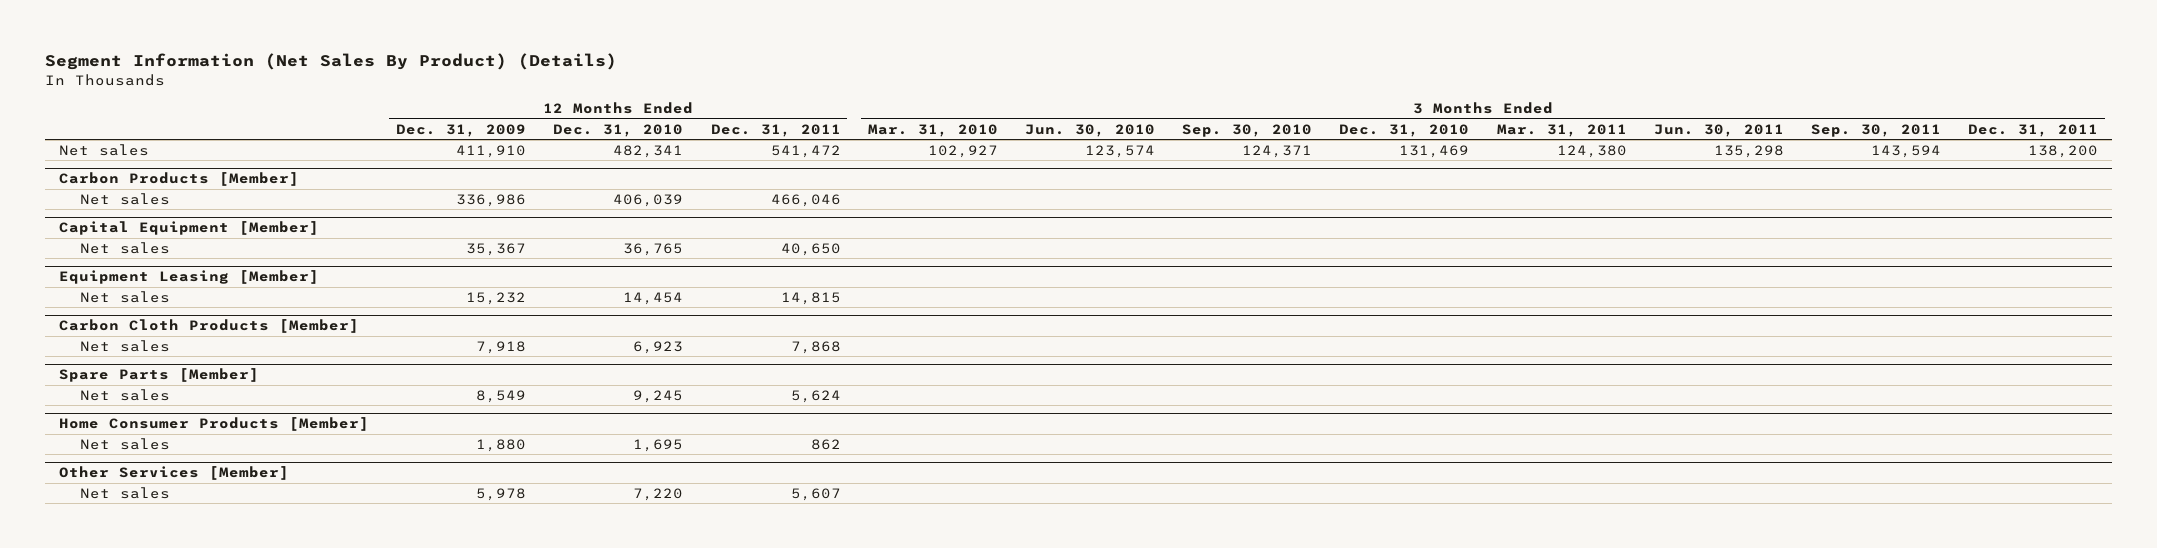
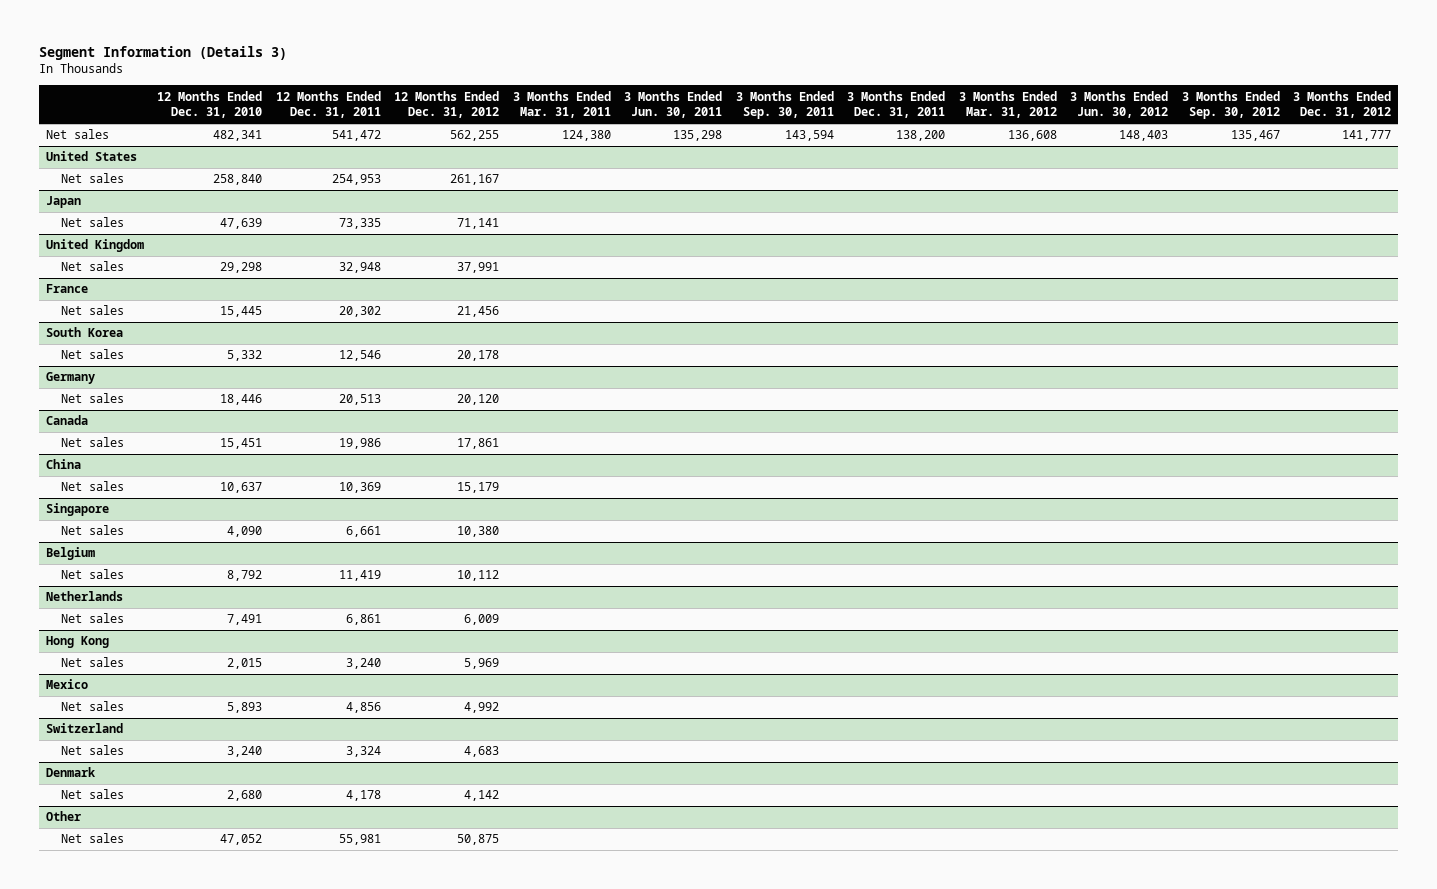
- Segment Information (Net Sales By Product) (Details)
+ Segment Information (Details 3)
- | 12 Months Ended Dec. 31, 2009 | 12 Months Ended Dec. 31, 2010 | 12 Months Ended Dec. 31, 2011 | 3 Months Ended Mar. 31, 2010 | 3 Months Ended Jun. 30, 2010 | 3 Months Ended Sep. 30, 2010 | 3 Months Ended Dec. 31, 2010 | 3 Months Ended Mar. 31, 2011 | 3 Months Ended Jun. 30, 2011 | 3 Months Ended Sep. 30, 2011 | 3 Months Ended Dec. 31, 2011
+ | 12 Months Ended Dec. 31, 2010 | 12 Months Ended Dec. 31, 2011 | 12 Months Ended Dec. 31, 2012 | 3 Months Ended Mar. 31, 2011 | 3 Months Ended Jun. 30, 2011 | 3 Months Ended Sep. 30, 2011 | 3 Months Ended Dec. 31, 2011 | 3 Months Ended Mar. 31, 2012 | 3 Months Ended Jun. 30, 2012 | 3 Months Ended Sep. 30, 2012 | 3 Months Ended Dec. 31, 2012
- Carbon Products [Member]
- Net sales | 336,986 | 406,039 | 466,046 | | | | | | | |
- Capital Equipment [Member]
- Net sales | 35,367 | 36,765 | 40,650 | | | | | | | |
- Equipment Leasing [Member]
- Net sales | 15,232 | 14,454 | 14,815 | | | | | | | |
- Carbon Cloth Products [Member]
- Net sales | 7,918 | 6,923 | 7,868 | | | | | | | |
- Spare Parts [Member]
- Net sales | 8,549 | 9,245 | 5,624 | | | | | | | |
- Home Consumer Products [Member]
- Net sales | 1,880 | 1,695 | 862 | | | | | | | |
- Other Services [Member]
- Net sales | 5,978 | 7,220 | 5,607 | | | | | | | |
+ United States
+ Net sales | 258,840 | 254,953 | 261,167 | | | | | | | |
+ Japan
+ Net sales | 47,639 | 73,335 | 71,141 | | | | | | | |
+ United Kingdom
+ Net sales | 29,298 | 32,948 | 37,991 | | | | | | | |
+ France
+ Net sales | 15,445 | 20,302 | 21,456 | | | | | | | |
+ South Korea
+ Net sales | 5,332 | 12,546 | 20,178 | | | | | | | |
+ Germany
+ Net sales | 18,446 | 20,513 | 20,120 | | | | | | | |
+ Canada
+ Net sales | 15,451 | 19,986 | 17,861 | | | | | | | |
+ China
+ Net sales | 10,637 | 10,369 | 15,179 | | | | | | | |
+ Singapore
+ Net sales | 4,090 | 6,661 | 10,380 | | | | | | | |
+ Belgium
+ Net sales | 8,792 | 11,419 | 10,112 | | | | | | | |
+ Netherlands
+ Net sales | 7,491 | 6,861 | 6,009 | | | | | | | |
+ Hong Kong
+ Net sales | 2,015 | 3,240 | 5,969 | | | | | | | |
+ Mexico
+ Net sales | 5,893 | 4,856 | 4,992 | | | | | | | |
+ Switzerland
+ Net sales | 3,240 | 3,324 | 4,683 | | | | | | | |
+ Denmark
+ Net sales | 2,680 | 4,178 | 4,142 | | | | | | | |
+ Other
+ Net sales | 47,052 | 55,981 | 50,875 | | | | | | | |

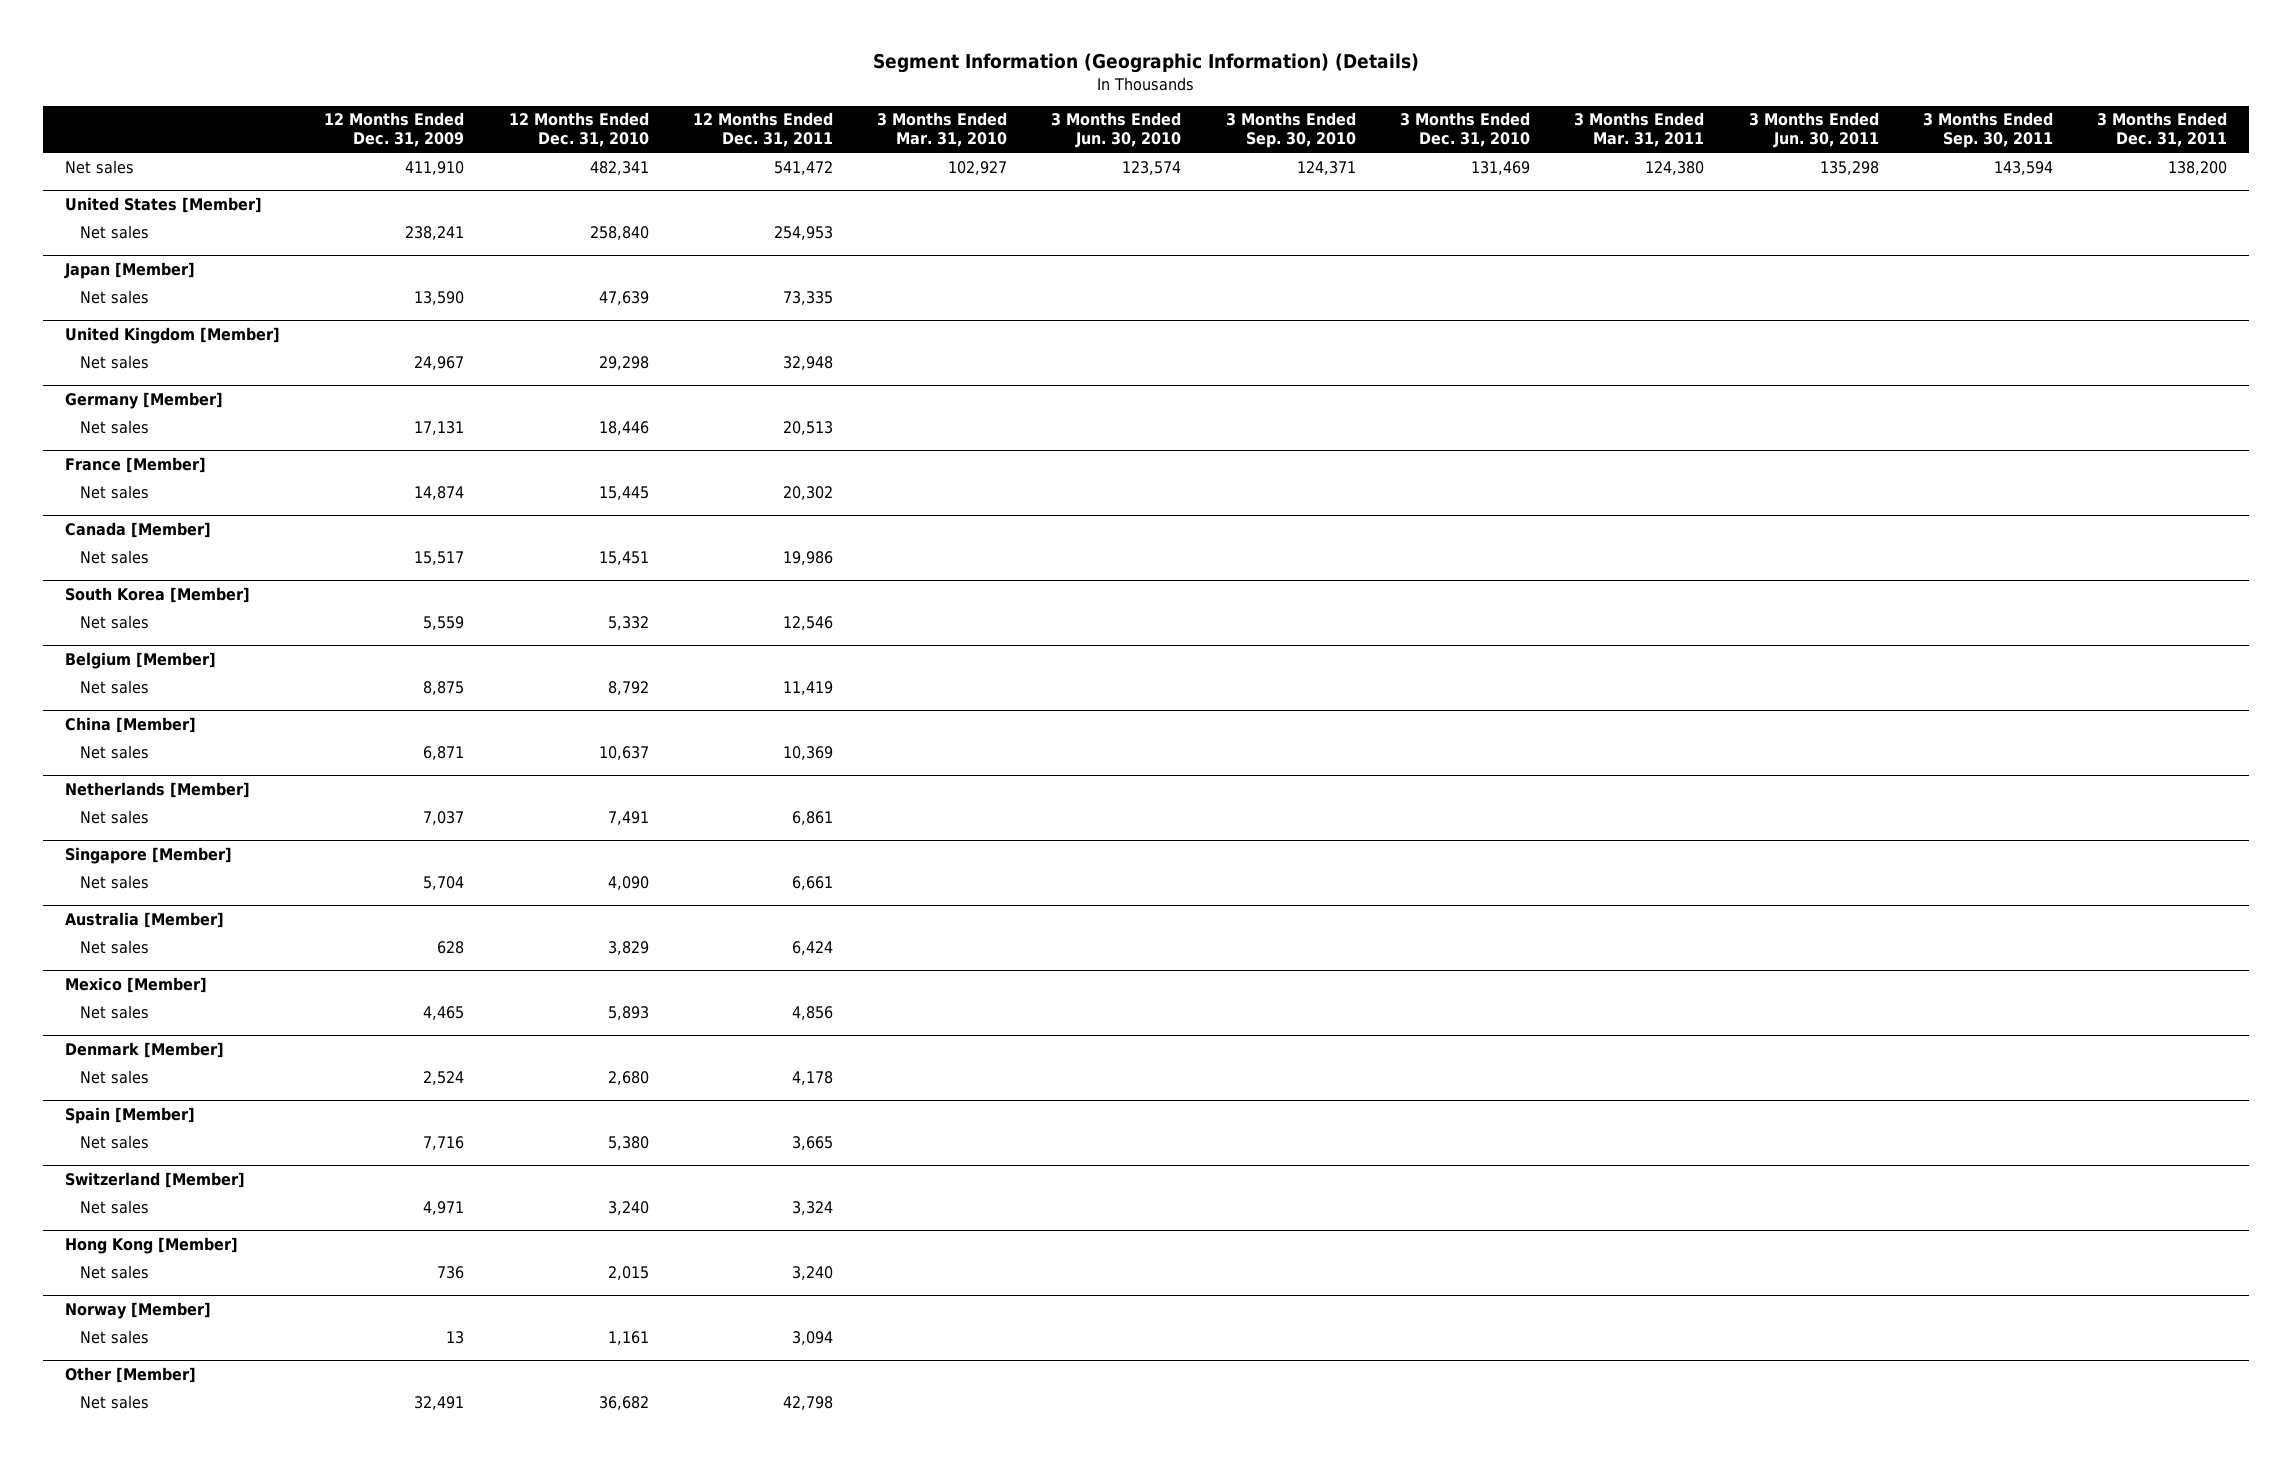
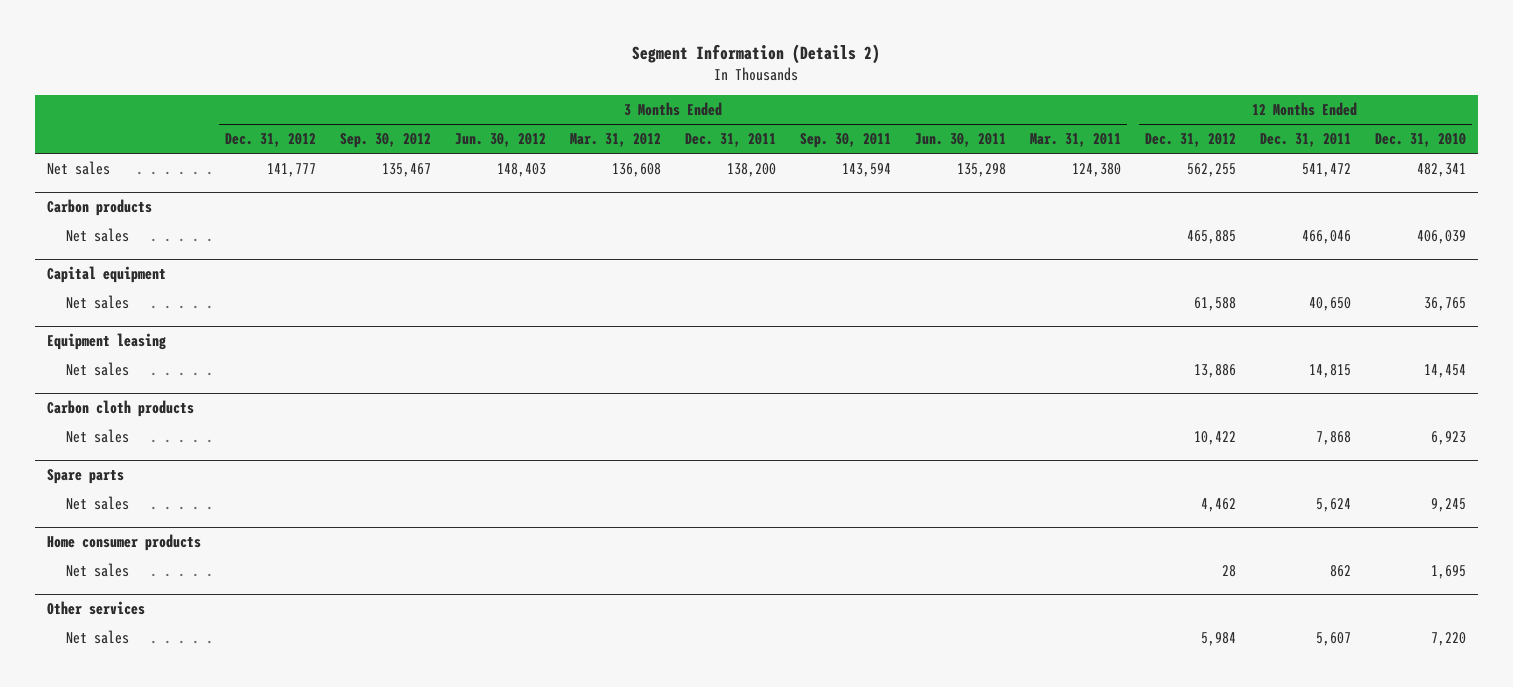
- Segment Information (Geographic Information) (Details)
+ Segment Information (Details 2)
- | 12 Months Ended Dec. 31, 2009 | 12 Months Ended Dec. 31, 2010 | 12 Months Ended Dec. 31, 2011 | 3 Months Ended Mar. 31, 2010 | 3 Months Ended Jun. 30, 2010 | 3 Months Ended Sep. 30, 2010 | 3 Months Ended Dec. 31, 2010 | 3 Months Ended Mar. 31, 2011 | 3 Months Ended Jun. 30, 2011 | 3 Months Ended Sep. 30, 2011 | 3 Months Ended Dec. 31, 2011
+ | 3 Months Ended Dec. 31, 2012 | 3 Months Ended Sep. 30, 2012 | 3 Months Ended Jun. 30, 2012 | 3 Months Ended Mar. 31, 2012 | 3 Months Ended Dec. 31, 2011 | 3 Months Ended Sep. 30, 2011 | 3 Months Ended Jun. 30, 2011 | 3 Months Ended Mar. 31, 2011 | 12 Months Ended Dec. 31, 2012 | 12 Months Ended Dec. 31, 2011 | 12 Months Ended Dec. 31, 2010
- United States [Member]
- Net sales | 238,241 | 258,840 | 254,953 | | | | | | | |
- Japan [Member]
- Net sales | 13,590 | 47,639 | 73,335 | | | | | | | |
- United Kingdom [Member]
- Net sales | 24,967 | 29,298 | 32,948 | | | | | | | |
- Germany [Member]
- Net sales | 17,131 | 18,446 | 20,513 | | | | | | | |
- France [Member]
- Net sales | 14,874 | 15,445 | 20,302 | | | | | | | |
- Canada [Member]
- Net sales | 15,517 | 15,451 | 19,986 | | | | | | | |
- South Korea [Member]
- Net sales | 5,559 | 5,332 | 12,546 | | | | | | | |
- Belgium [Member]
- Net sales | 8,875 | 8,792 | 11,419 | | | | | | | |
- China [Member]
- Net sales | 6,871 | 10,637 | 10,369 | | | | | | | |
- Netherlands [Member]
- Net sales | 7,037 | 7,491 | 6,861 | | | | | | | |
- Singapore [Member]
- Net sales | 5,704 | 4,090 | 6,661 | | | | | | | |
- Australia [Member]
- Net sales | 628 | 3,829 | 6,424 | | | | | | | |
- Mexico [Member]
- Net sales | 4,465 | 5,893 | 4,856 | | | | | | | |
- Denmark [Member]
- Net sales | 2,524 | 2,680 | 4,178 | | | | | | | |
- Spain [Member]
- Net sales | 7,716 | 5,380 | 3,665 | | | | | | | |
- Switzerland [Member]
- Net sales | 4,971 | 3,240 | 3,324 | | | | | | | |
- Hong Kong [Member]
- Net sales | 736 | 2,015 | 3,240 | | | | | | | |
- Norway [Member]
- Net sales | 13 | 1,161 | 3,094 | | | | | | | |
- Other [Member]
- Net sales | 32,491 | 36,682 | 42,798 | | | | | | | |
+ Carbon products
+ Net sales | | | | | | | | | 465,885 | 466,046 | 406,039
+ Capital equipment
+ Net sales | | | | | | | | | 61,588 | 40,650 | 36,765
+ Equipment leasing
+ Net sales | | | | | | | | | 13,886 | 14,815 | 14,454
+ Carbon cloth products
+ Net sales | | | | | | | | | 10,422 | 7,868 | 6,923
+ Spare parts
+ Net sales | | | | | | | | | 4,462 | 5,624 | 9,245
+ Home consumer products
+ Net sales | | | | | | | | | 28 | 862 | 1,695
+ Other services
+ Net sales | | | | | | | | | 5,984 | 5,607 | 7,220

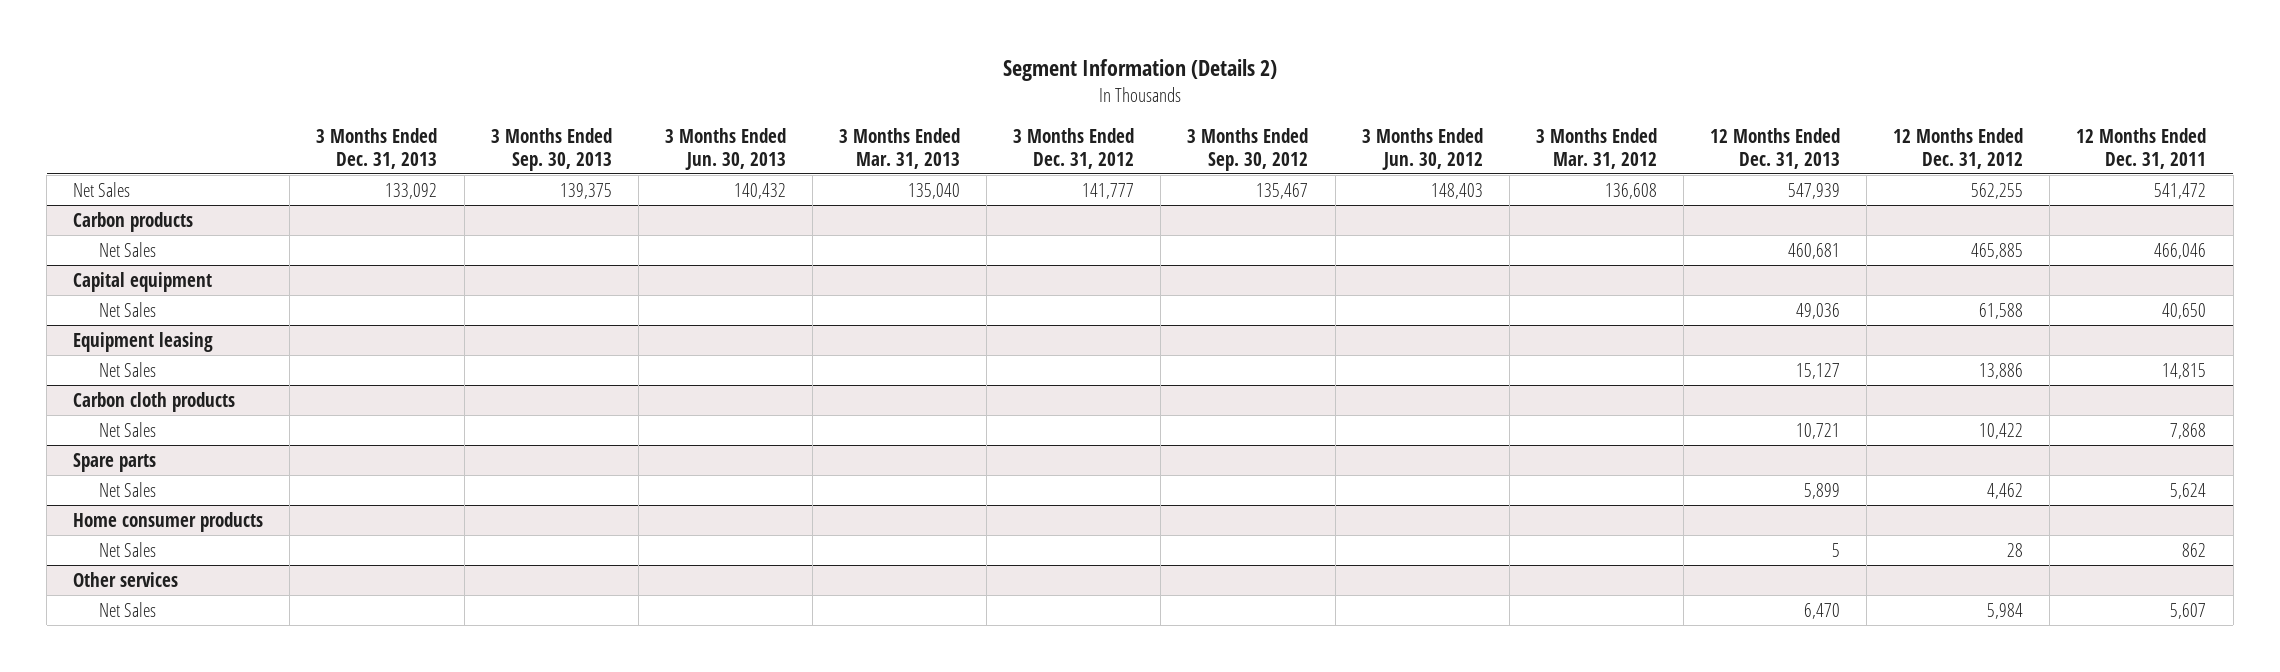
- | 3 Months Ended Dec. 31, 2012 | 3 Months Ended Sep. 30, 2012 | 3 Months Ended Jun. 30, 2012 | 3 Months Ended Mar. 31, 2012 | 3 Months Ended Dec. 31, 2011 | 3 Months Ended Sep. 30, 2011 | 3 Months Ended Jun. 30, 2011 | 3 Months Ended Mar. 31, 2011 | 12 Months Ended Dec. 31, 2012 | 12 Months Ended Dec. 31, 2011 | 12 Months Ended Dec. 31, 2010
+ | 3 Months Ended Dec. 31, 2013 | 3 Months Ended Sep. 30, 2013 | 3 Months Ended Jun. 30, 2013 | 3 Months Ended Mar. 31, 2013 | 3 Months Ended Dec. 31, 2012 | 3 Months Ended Sep. 30, 2012 | 3 Months Ended Jun. 30, 2012 | 3 Months Ended Mar. 31, 2012 | 12 Months Ended Dec. 31, 2013 | 12 Months Ended Dec. 31, 2012 | 12 Months Ended Dec. 31, 2011
- Net sales | 141,777 | 135,467 | 148,403 | 136,608 | 138,200 | 143,594 | 135,298 | 124,380 | 562,255 | 541,472 | 482,341
+ Net Sales | 133,092 | 139,375 | 140,432 | 135,040 | 141,777 | 135,467 | 148,403 | 136,608 | 547,939 | 562,255 | 541,472
@ Carbon products
- Net sales | | | | | | | | | 465,885 | 466,046 | 406,039
+ Net Sales | | | | | | | | | 460,681 | 465,885 | 466,046
@ Capital equipment
- Net sales | | | | | | | | | 61,588 | 40,650 | 36,765
+ Net Sales | | | | | | | | | 49,036 | 61,588 | 40,650
@ Equipment leasing
- Net sales | | | | | | | | | 13,886 | 14,815 | 14,454
+ Net Sales | | | | | | | | | 15,127 | 13,886 | 14,815
@ Carbon cloth products
- Net sales | | | | | | | | | 10,422 | 7,868 | 6,923
+ Net Sales | | | | | | | | | 10,721 | 10,422 | 7,868
@ Spare parts
- Net sales | | | | | | | | | 4,462 | 5,624 | 9,245
+ Net Sales | | | | | | | | | 5,899 | 4,462 | 5,624
@ Home consumer products
- Net sales | | | | | | | | | 28 | 862 | 1,695
+ Net Sales | | | | | | | | | 5 | 28 | 862
@ Other services
- Net sales | | | | | | | | | 5,984 | 5,607 | 7,220
+ Net Sales | | | | | | | | | 6,470 | 5,984 | 5,607

